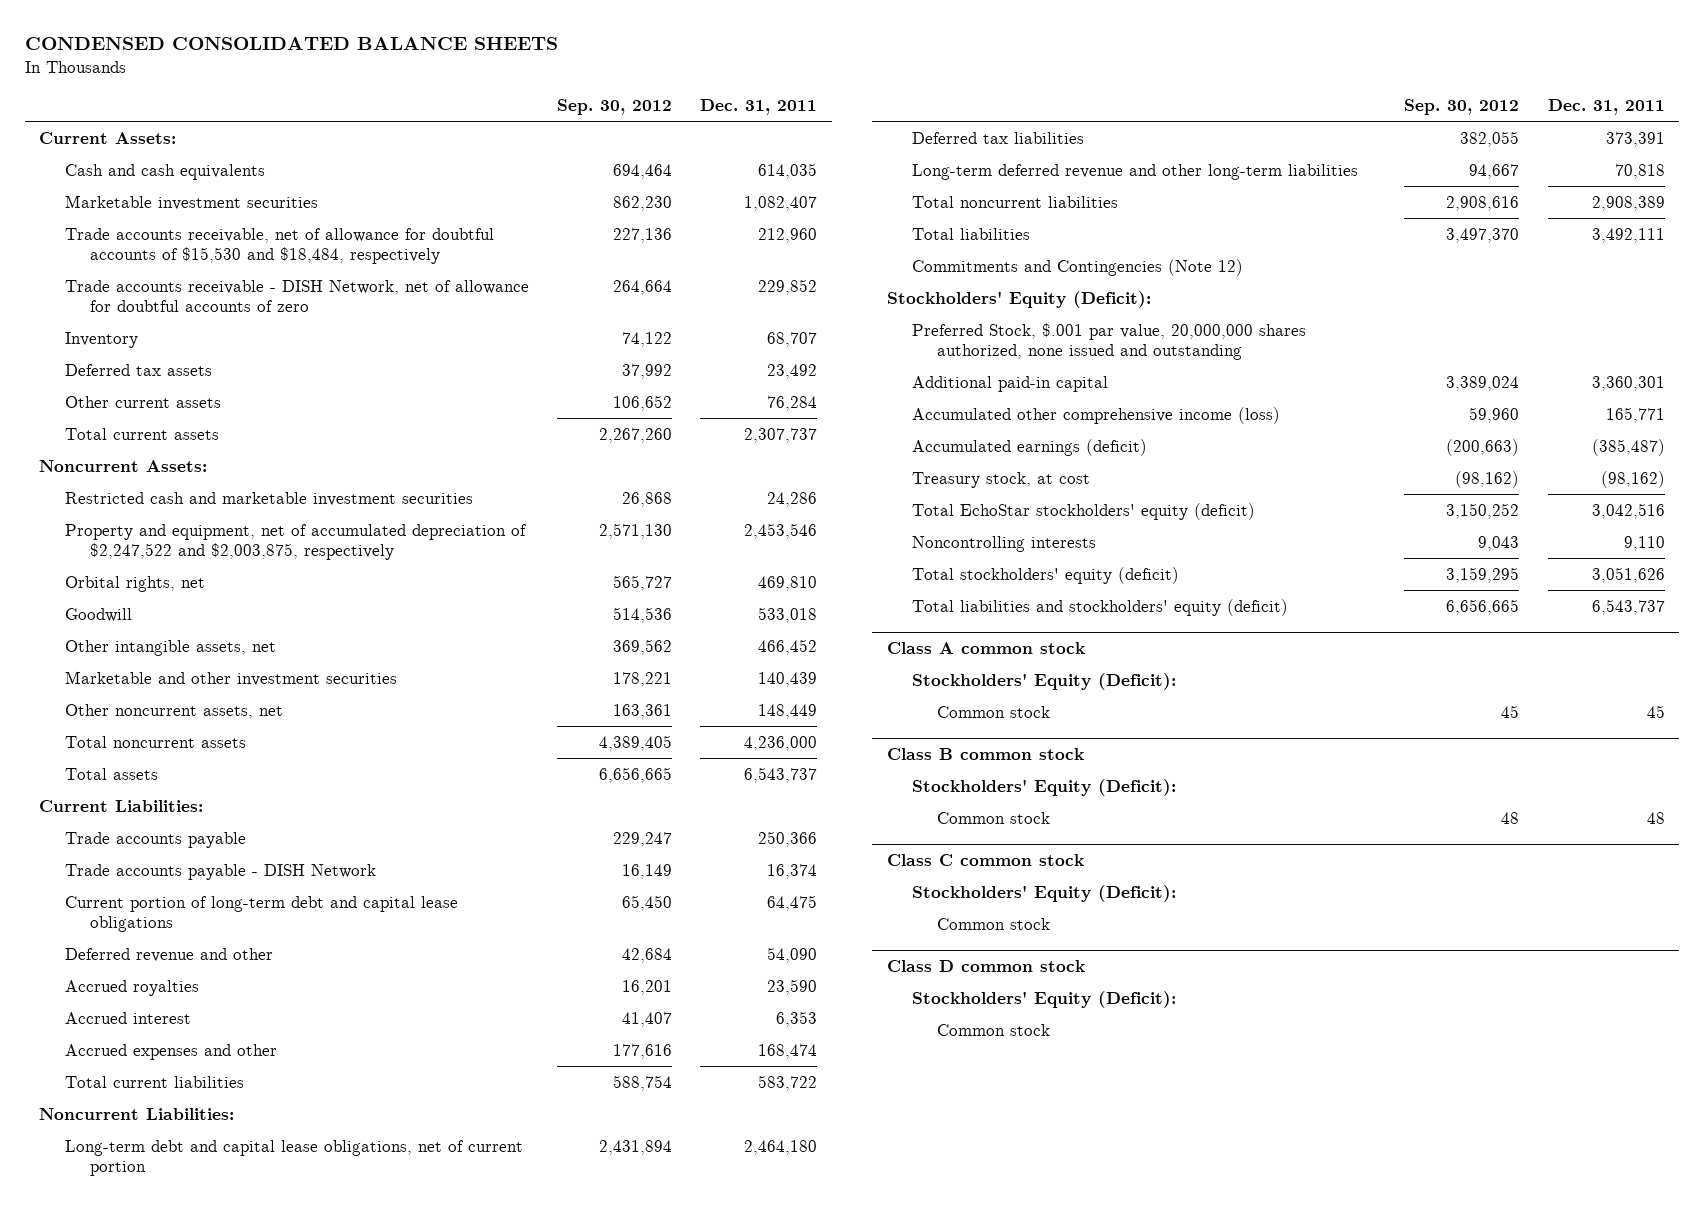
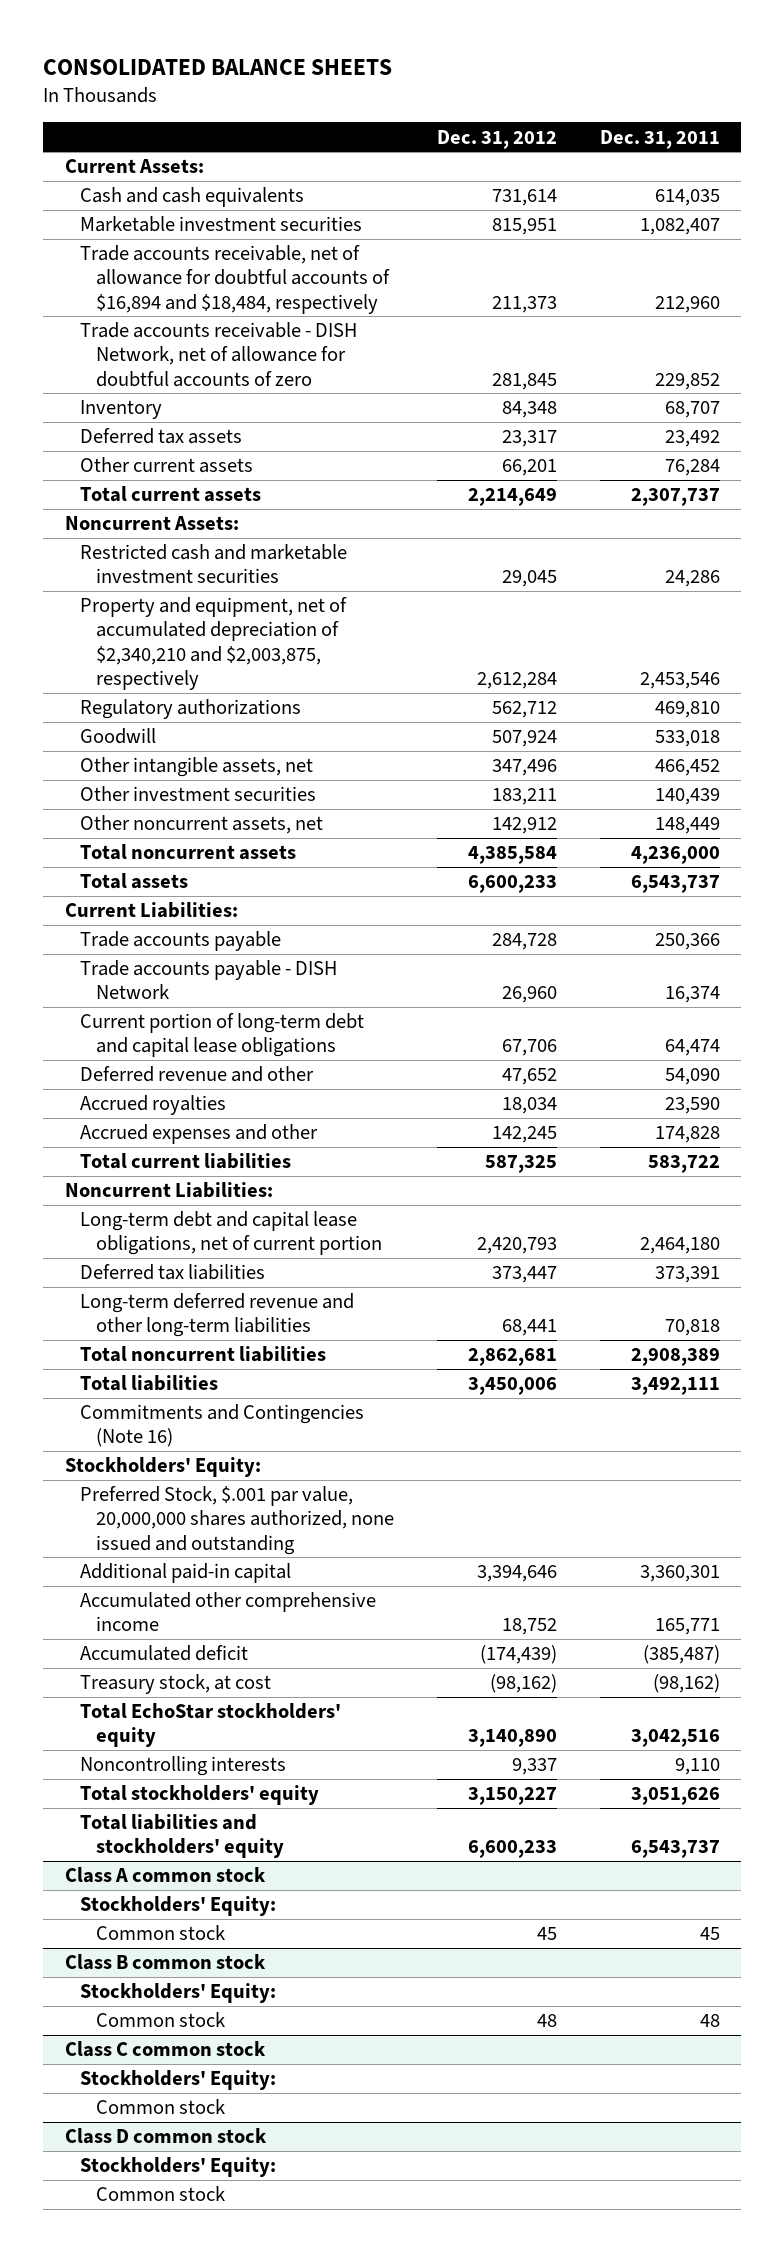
- CONDENSED CONSOLIDATED BALANCE SHEETS
+ CONSOLIDATED BALANCE SHEETS
- | Sep. 30, 2012 | Dec. 31, 2011
+ | Dec. 31, 2012 | Dec. 31, 2011
- Trade accounts receivable, net of allowance for doubtful accounts of $15,530 and $18,484, respectively | 227,136 | 212,960
+ Trade accounts receivable, net of allowance for doubtful accounts of $16,894 and $18,484, respectively | 211,373 | 212,960
- Property and equipment, net of accumulated depreciation of $2,247,522 and $2,003,875, respectively | 2,571,130 | 2,453,546
- Orbital rights, net | 565,727 | 469,810
+ Property and equipment, net of accumulated depreciation of $2,340,210 and $2,003,875, respectively | 2,612,284 | 2,453,546
+ Regulatory authorizations | 562,712 | 469,810
- Marketable and other investment securities | 178,221 | 140,439
+ Other investment securities | 183,211 | 140,439
- Current portion of long-term debt and capital lease obligations | 65,450 | 64,475
+ Current portion of long-term debt and capital lease obligations | 67,706 | 64,474
- Accrued interest | 41,407 | 6,353
- Accrued expenses and other | 177,616 | 168,474
+ Accrued expenses and other | 142,245 | 174,828
- Commitments and Contingencies (Note 12)
- Stockholders' Equity (Deficit):
+ Commitments and Contingencies (Note 16)
+ Stockholders' Equity:
- Accumulated other comprehensive income (loss) | 59,960 | 165,771
- Accumulated earnings (deficit) | (200,663) | (385,487)
+ Accumulated other comprehensive income | 18,752 | 165,771
+ Accumulated deficit | (174,439) | (385,487)
- Total EchoStar stockholders' equity (deficit) | 3,150,252 | 3,042,516
+ Total EchoStar stockholders' equity | 3,140,890 | 3,042,516
- Total stockholders' equity (deficit) | 3,159,295 | 3,051,626
- Total liabilities and stockholders' equity (deficit) | 6,656,665 | 6,543,737
+ Total stockholders' equity | 3,150,227 | 3,051,626
+ Total liabilities and stockholders' equity | 6,600,233 | 6,543,737
@ Class A common stock
- Stockholders' Equity (Deficit):
+ Stockholders' Equity:
@ Class B common stock
- Stockholders' Equity (Deficit):
+ Stockholders' Equity:
@ Class C common stock
- Stockholders' Equity (Deficit):
+ Stockholders' Equity:
@ Class D common stock
- Stockholders' Equity (Deficit):
+ Stockholders' Equity:

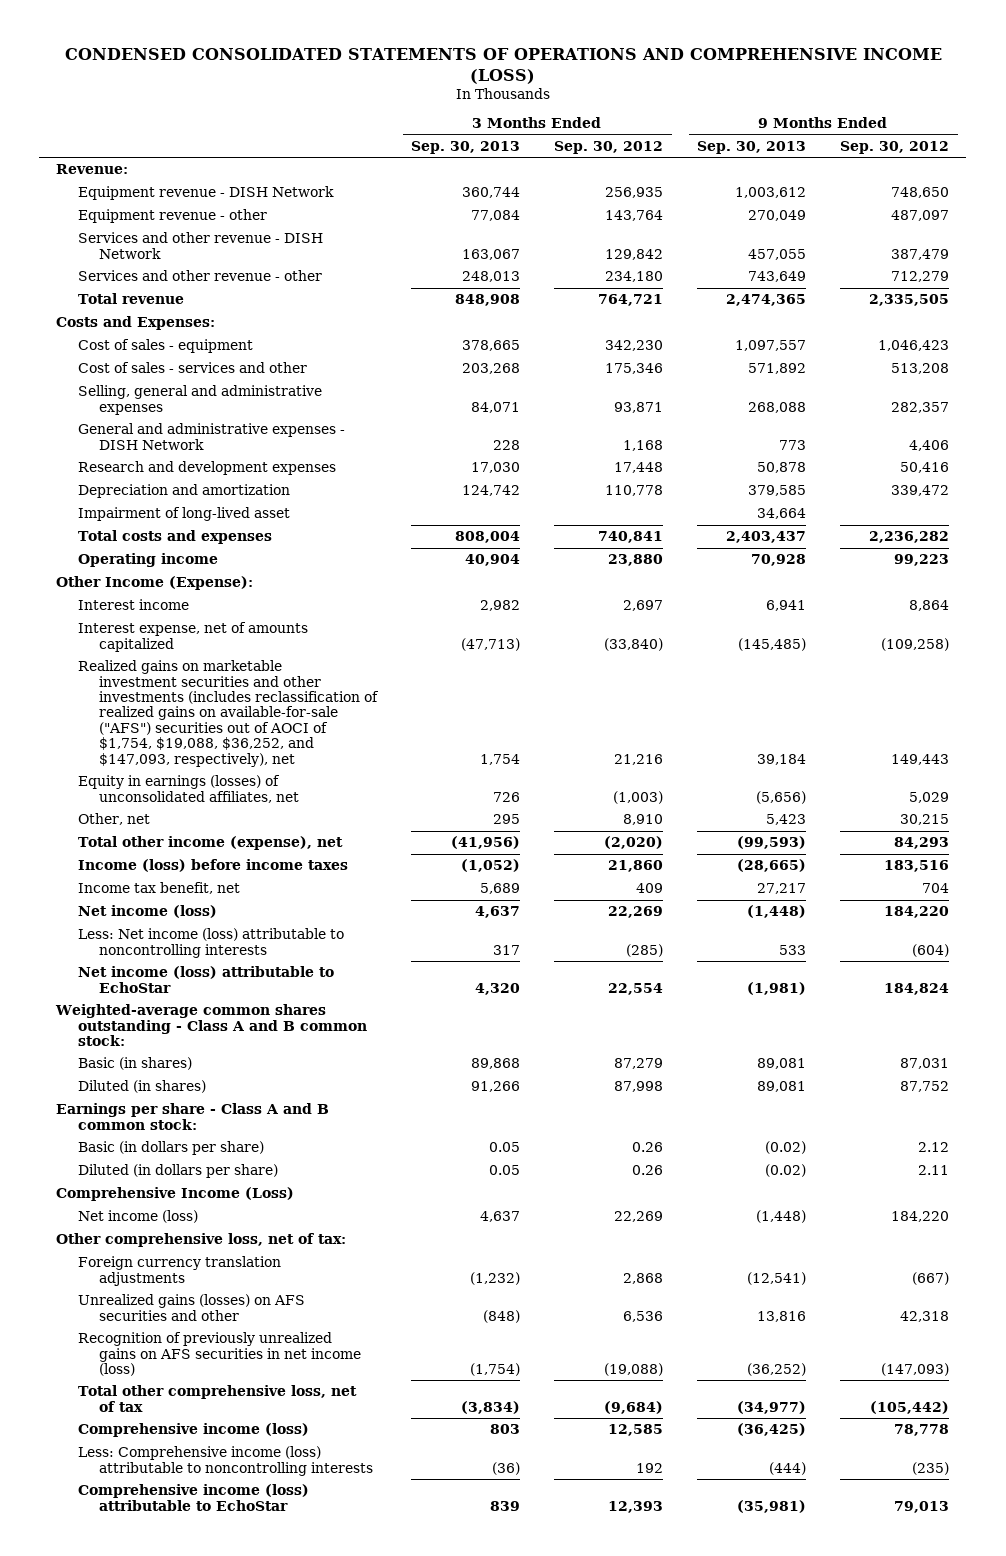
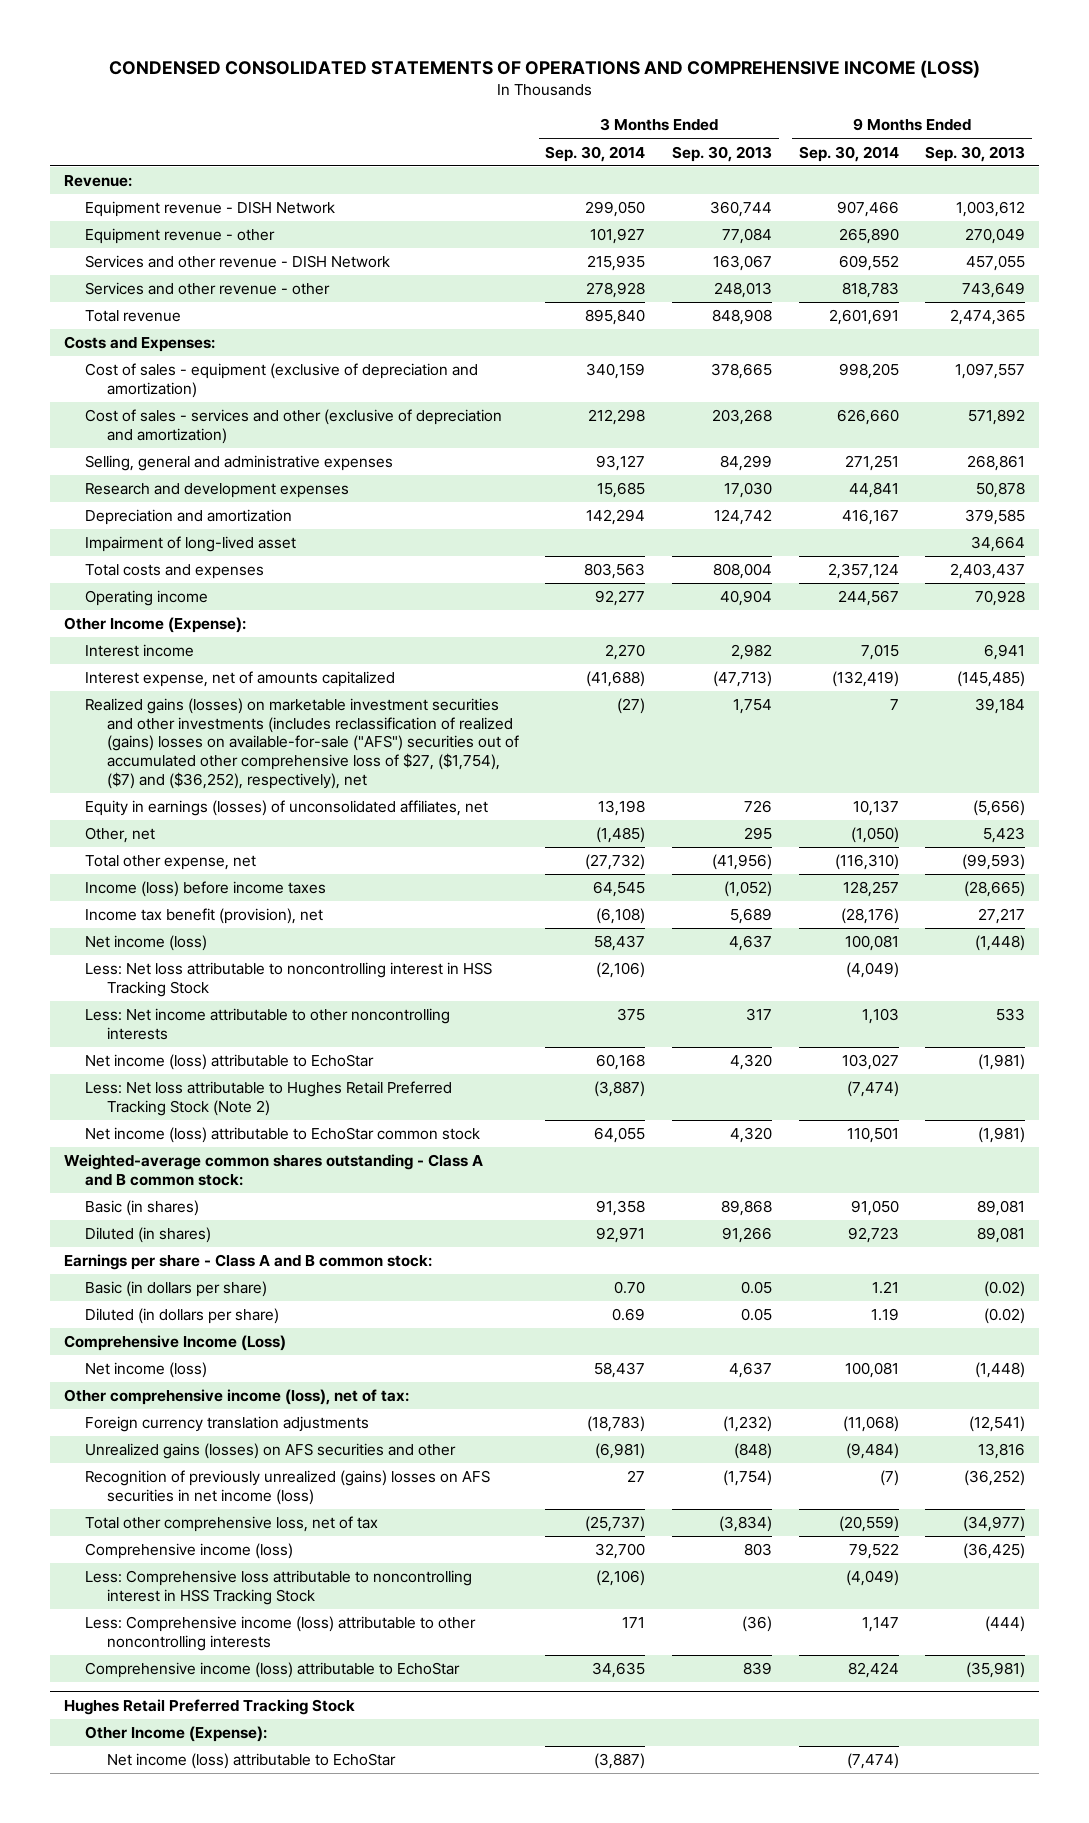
- | 3 Months Ended Sep. 30, 2013 | 3 Months Ended Sep. 30, 2012 | 9 Months Ended Sep. 30, 2013 | 9 Months Ended Sep. 30, 2012
+ | 3 Months Ended Sep. 30, 2014 | 3 Months Ended Sep. 30, 2013 | 9 Months Ended Sep. 30, 2014 | 9 Months Ended Sep. 30, 2013
- Cost of sales - equipment | 378,665 | 342,230 | 1,097,557 | 1,046,423
- Cost of sales - services and other | 203,268 | 175,346 | 571,892 | 513,208
- Selling, general and administrative expenses | 84,071 | 93,871 | 268,088 | 282,357
- General and administrative expenses - DISH Network | 228 | 1,168 | 773 | 4,406
+ Cost of sales - equipment (exclusive of depreciation and amortization) | 340,159 | 378,665 | 998,205 | 1,097,557
+ Cost of sales - services and other (exclusive of depreciation and amortization) | 212,298 | 203,268 | 626,660 | 571,892
+ Selling, general and administrative expenses | 93,127 | 84,299 | 271,251 | 268,861
- Realized gains on marketable investment securities and other investments (includes reclassification of realized gains on available-for-sale ("AFS") securities out of AOCI of $1,754, $19,088, $36,252, and $147,093, respectively), net | 1,754 | 21,216 | 39,184 | 149,443
+ Realized gains (losses) on marketable investment securities and other investments (includes reclassification of realized (gains) losses on available-for-sale ("AFS") securities out of accumulated other comprehensive loss of $27, ($1,754), ($7) and ($36,252), respectively), net | (27) | 1,754 | 7 | 39,184
- Total other income (expense), net | (41,956) | (2,020) | (99,593) | 84,293
+ Total other expense, net | (27,732) | (41,956) | (116,310) | (99,593)
- Income tax benefit, net | 5,689 | 409 | 27,217 | 704
+ Income tax benefit (provision), net | (6,108) | 5,689 | (28,176) | 27,217
- Less: Net income (loss) attributable to noncontrolling interests | 317 | (285) | 533 | (604)
+ Less: Net loss attributable to noncontrolling interest in HSS Tracking Stock | (2,106) | | (4,049) |
+ Less: Net income attributable to other noncontrolling interests | 375 | 317 | 1,103 | 533
+ Less: Net loss attributable to Hughes Retail Preferred Tracking Stock (Note 2) | (3,887) | | (7,474) |
+ Net income (loss) attributable to EchoStar common stock | 64,055 | 4,320 | 110,501 | (1,981)
- Other comprehensive loss, net of tax:
+ Other comprehensive income (loss), net of tax:
- Recognition of previously unrealized gains on AFS securities in net income (loss) | (1,754) | (19,088) | (36,252) | (147,093)
+ Recognition of previously unrealized (gains) losses on AFS securities in net income (loss) | 27 | (1,754) | (7) | (36,252)
- Less: Comprehensive income (loss) attributable to noncontrolling interests | (36) | 192 | (444) | (235)
+ Less: Comprehensive loss attributable to noncontrolling interest in HSS Tracking Stock | (2,106) | | (4,049) |
+ Less: Comprehensive income (loss) attributable to other noncontrolling interests | 171 | (36) | 1,147 | (444)
+ Hughes Retail Preferred Tracking Stock
+ Other Income (Expense):
+ Net income (loss) attributable to EchoStar | (3,887) | | (7,474) |

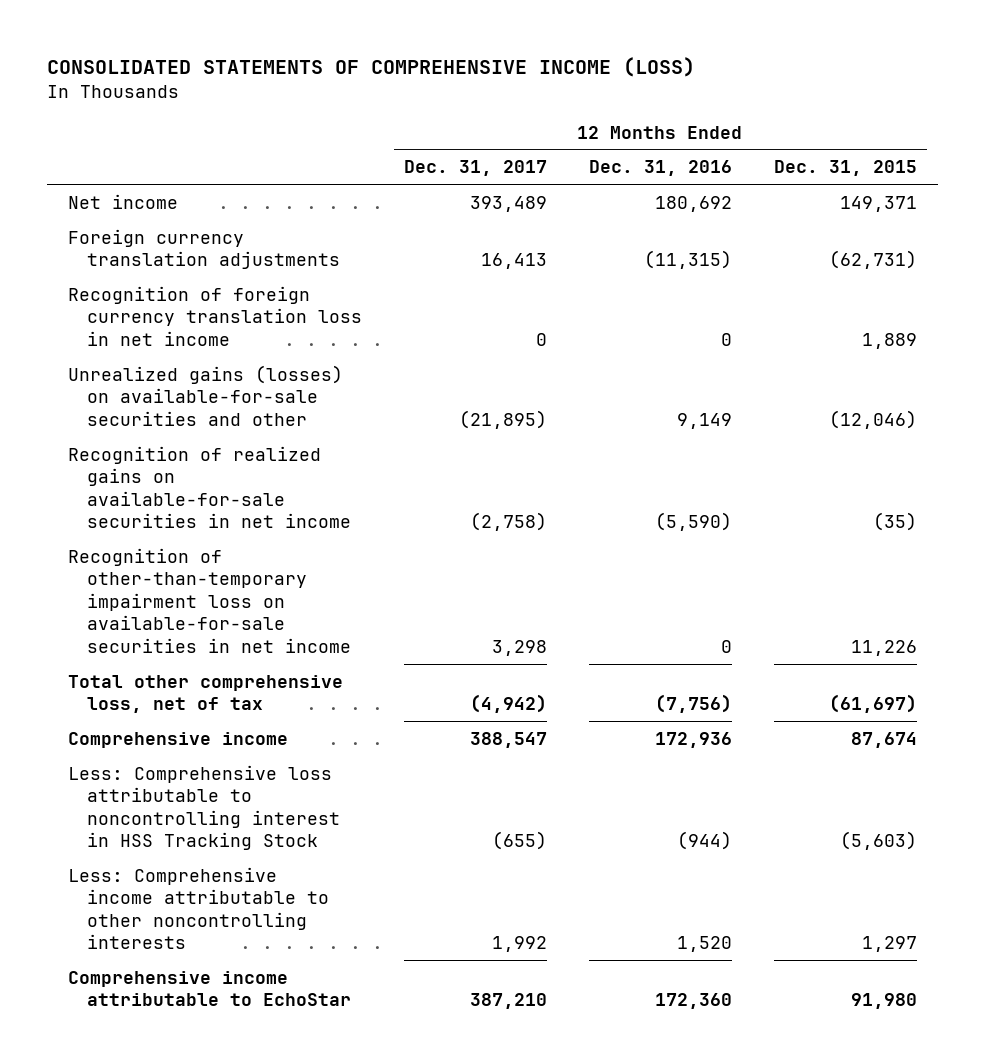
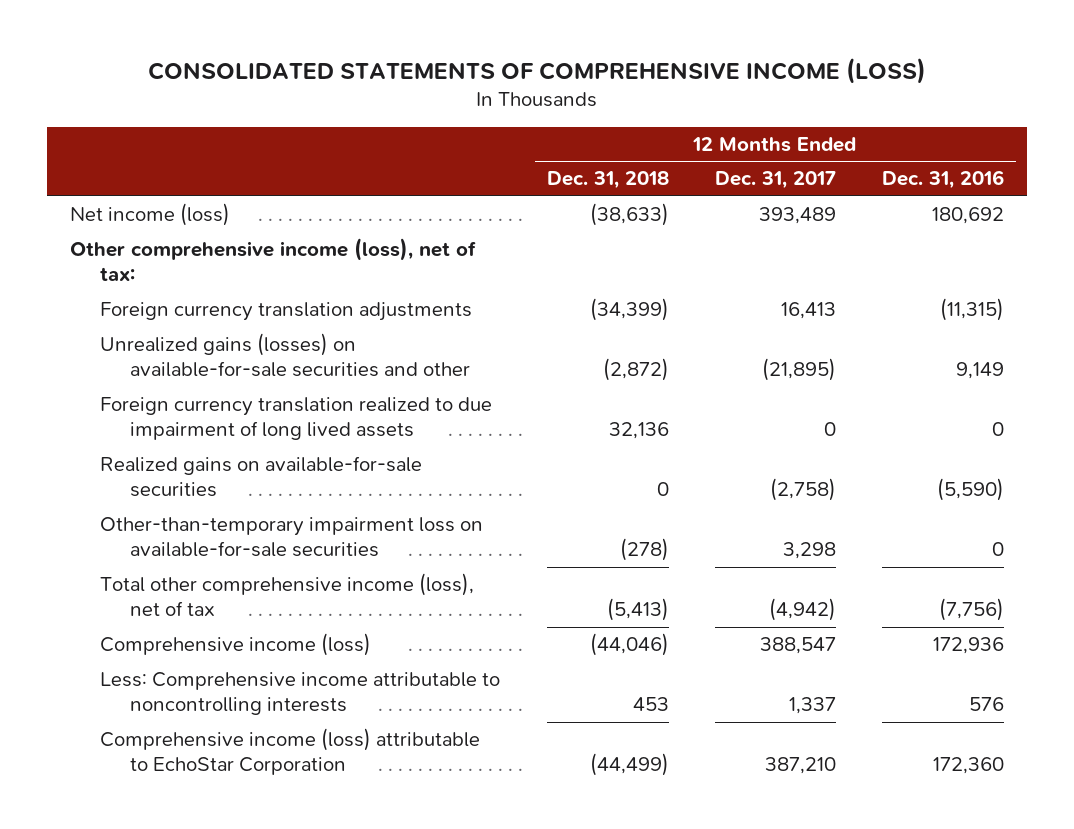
- | 12 Months Ended Dec. 31, 2017 | 12 Months Ended Dec. 31, 2016 | 12 Months Ended Dec. 31, 2015
+ | 12 Months Ended Dec. 31, 2018 | 12 Months Ended Dec. 31, 2017 | 12 Months Ended Dec. 31, 2016
- Net income | 393,489 | 180,692 | 149,371
+ Net income (loss) | (38,633) | 393,489 | 180,692
+ Other comprehensive income (loss), net of tax:
- Recognition of foreign currency translation loss in net income | 0 | 0 | 1,889
- Recognition of realized gains on available-for-sale securities in net income | (2,758) | (5,590) | (35)
- Recognition of other-than-temporary impairment loss on available-for-sale securities in net income | 3,298 | 0 | 11,226
- Total other comprehensive loss, net of tax | (4,942) | (7,756) | (61,697)
- Comprehensive income | 388,547 | 172,936 | 87,674
- Less: Comprehensive loss attributable to noncontrolling interest in HSS Tracking Stock | (655) | (944) | (5,603)
- Less: Comprehensive income attributable to other noncontrolling interests | 1,992 | 1,520 | 1,297
- Comprehensive income attributable to EchoStar | 387,210 | 172,360 | 91,980
+ Foreign currency translation realized to due impairment of long lived assets | 32,136 | 0 | 0
+ Realized gains on available-for-sale securities | 0 | (2,758) | (5,590)
+ Other-than-temporary impairment loss on available-for-sale securities | (278) | 3,298 | 0
+ Total other comprehensive income (loss), net of tax | (5,413) | (4,942) | (7,756)
+ Comprehensive income (loss) | (44,046) | 388,547 | 172,936
+ Less: Comprehensive income attributable to noncontrolling interests | 453 | 1,337 | 576
+ Comprehensive income (loss) attributable to EchoStar Corporation | (44,499) | 387,210 | 172,360

